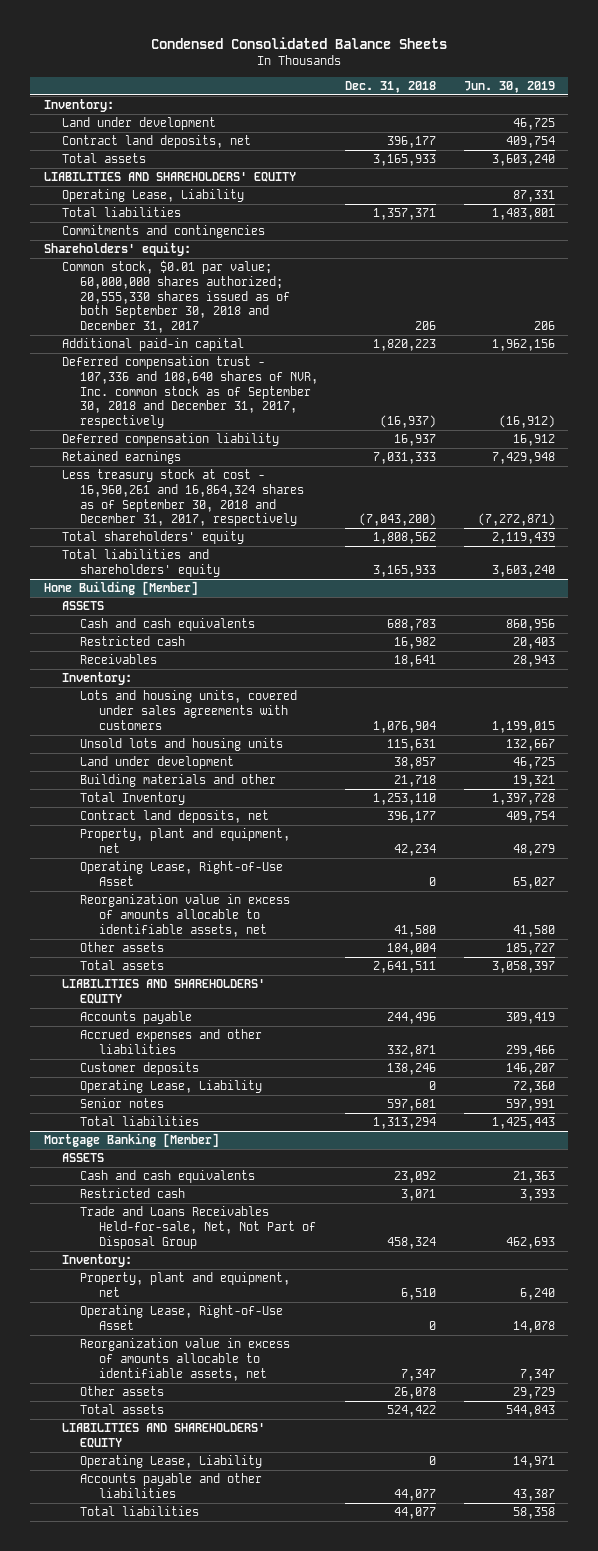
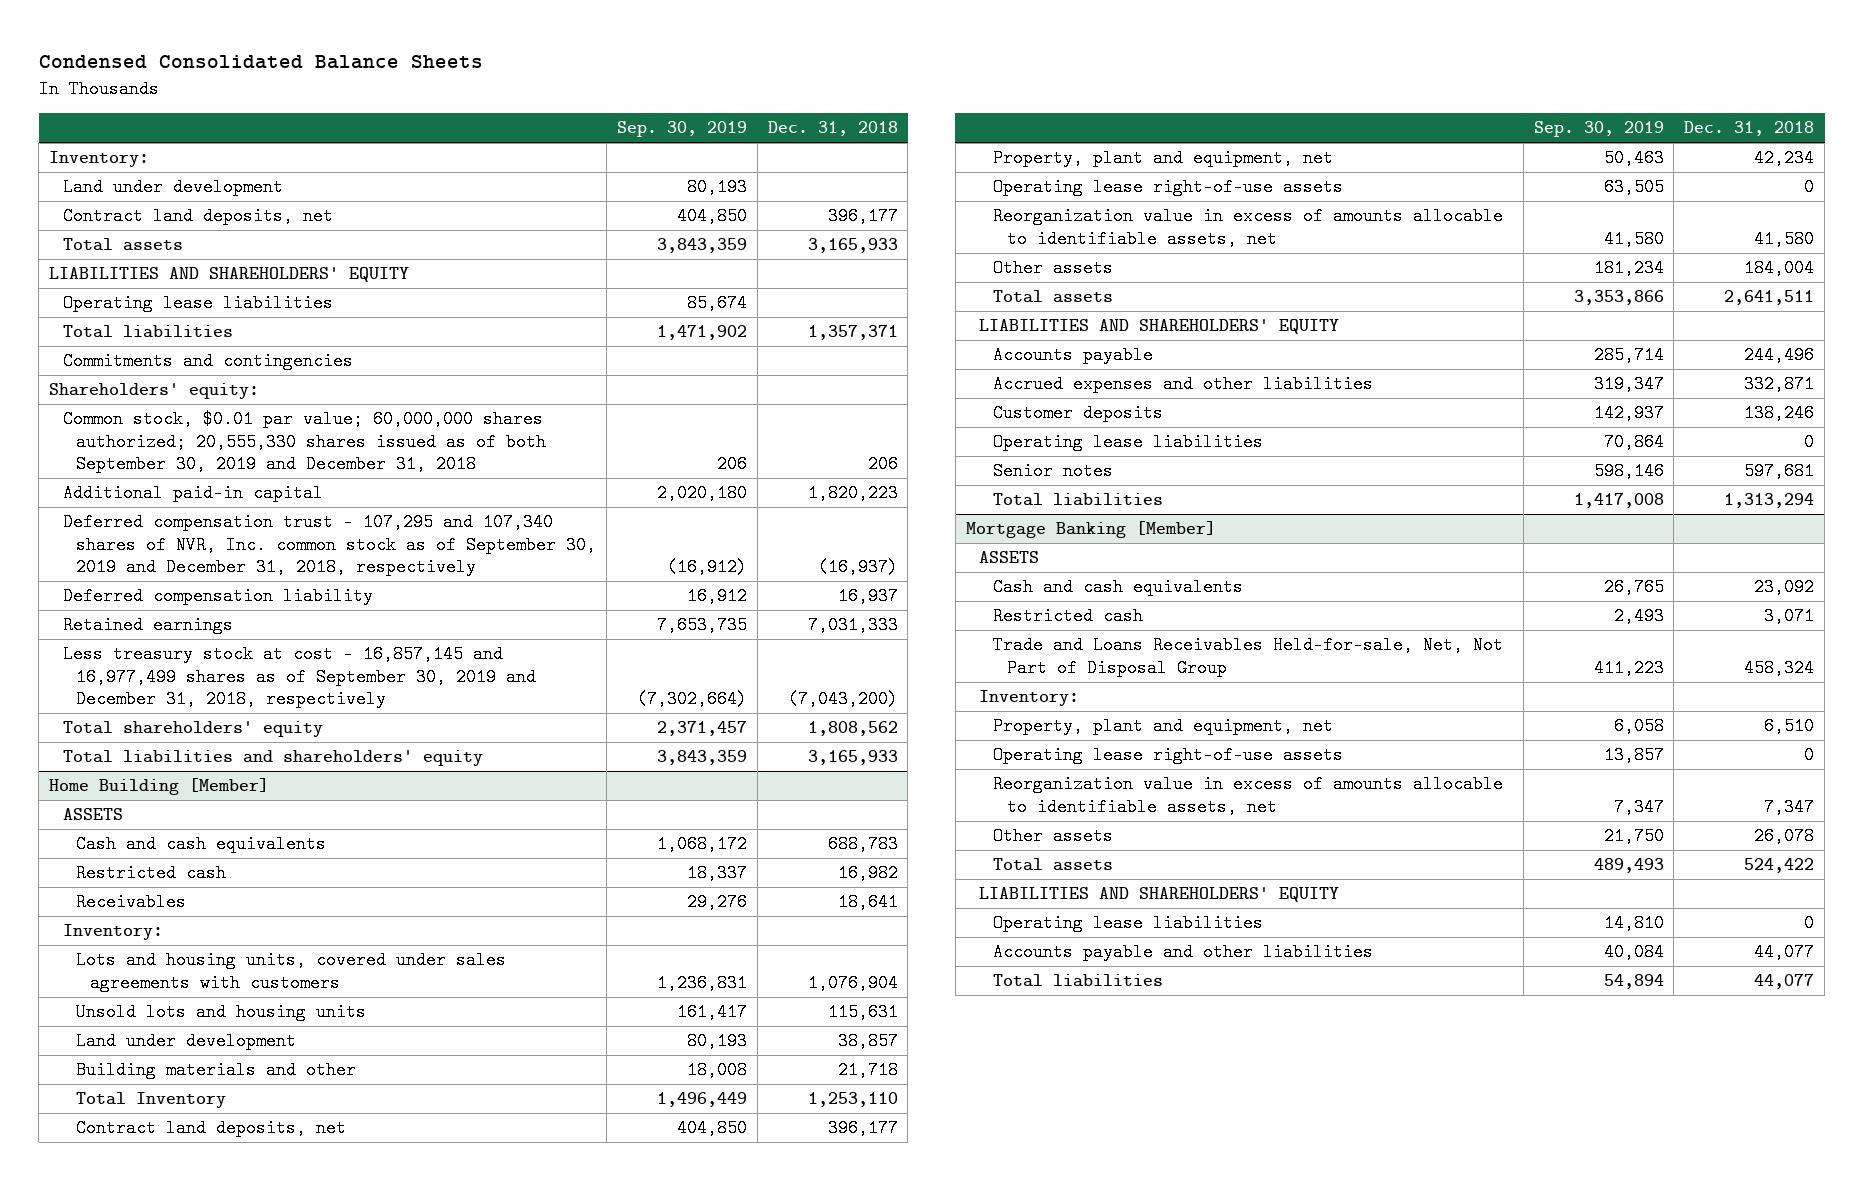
- | Dec. 31, 2018 | Jun. 30, 2019
+ | Sep. 30, 2019 | Dec. 31, 2018
- Operating Lease, Liability | | 87,331
+ Operating lease liabilities | 85,674 |
- Common stock, $0.01 par value; 60,000,000 shares authorized; 20,555,330 shares issued as of both September 30, 2018 and December 31, 2017 | 206 | 206
+ Common stock, $0.01 par value; 60,000,000 shares authorized; 20,555,330 shares issued as of both September 30, 2019 and December 31, 2018 | 206 | 206
- Deferred compensation trust - 107,336 and 108,640 shares of NVR, Inc. common stock as of September 30, 2018 and December 31, 2017, respectively | (16,937) | (16,912)
+ Deferred compensation trust - 107,295 and 107,340 shares of NVR, Inc. common stock as of September 30, 2019 and December 31, 2018, respectively | (16,912) | (16,937)
- Less treasury stock at cost - 16,960,261 and 16,864,324 shares as of September 30, 2018 and December 31, 2017, respectively | (7,043,200) | (7,272,871)
+ Less treasury stock at cost - 16,857,145 and 16,977,499 shares as of September 30, 2019 and December 31, 2018, respectively | (7,302,664) | (7,043,200)
@ Home Building [Member]
- Operating Lease, Right-of-Use Asset | 0 | 65,027
+ Operating lease right-of-use assets | 63,505 | 0
- Operating Lease, Liability | 0 | 72,360
+ Operating lease liabilities | 70,864 | 0
@ Mortgage Banking [Member]
- Operating Lease, Right-of-Use Asset | 0 | 14,078
+ Operating lease right-of-use assets | 13,857 | 0
- Operating Lease, Liability | 0 | 14,971
+ Operating lease liabilities | 14,810 | 0

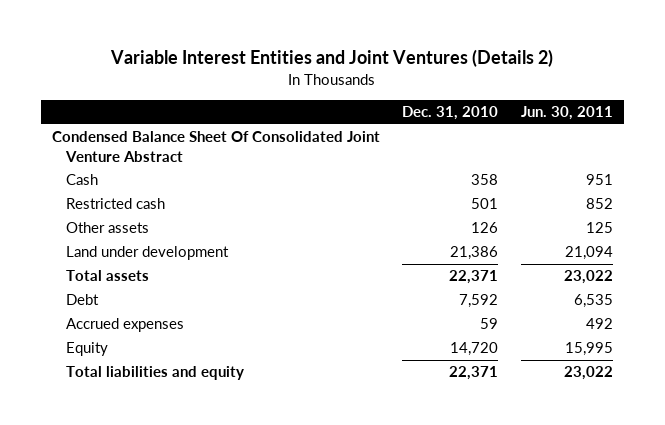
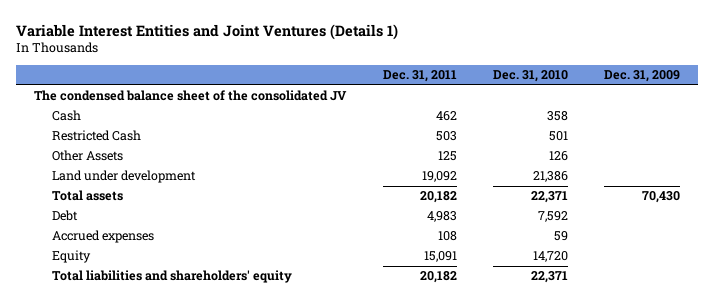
- Variable Interest Entities and Joint Ventures (Details 2)
+ Variable Interest Entities and Joint Ventures (Details 1)
- | Dec. 31, 2010 | Jun. 30, 2011
+ | Dec. 31, 2011 | Dec. 31, 2010 | Dec. 31, 2009
- Condensed Balance Sheet Of Consolidated Joint Venture Abstract
+ The condensed balance sheet of the consolidated JV
- Restricted cash | 501 | 852
- Other assets | 126 | 125
+ Restricted Cash | 503 | 501 |
+ Other Assets | 125 | 126 |
- Total liabilities and equity | 22,371 | 23,022
+ Total liabilities and shareholders' equity | 20,182 | 22,371 |

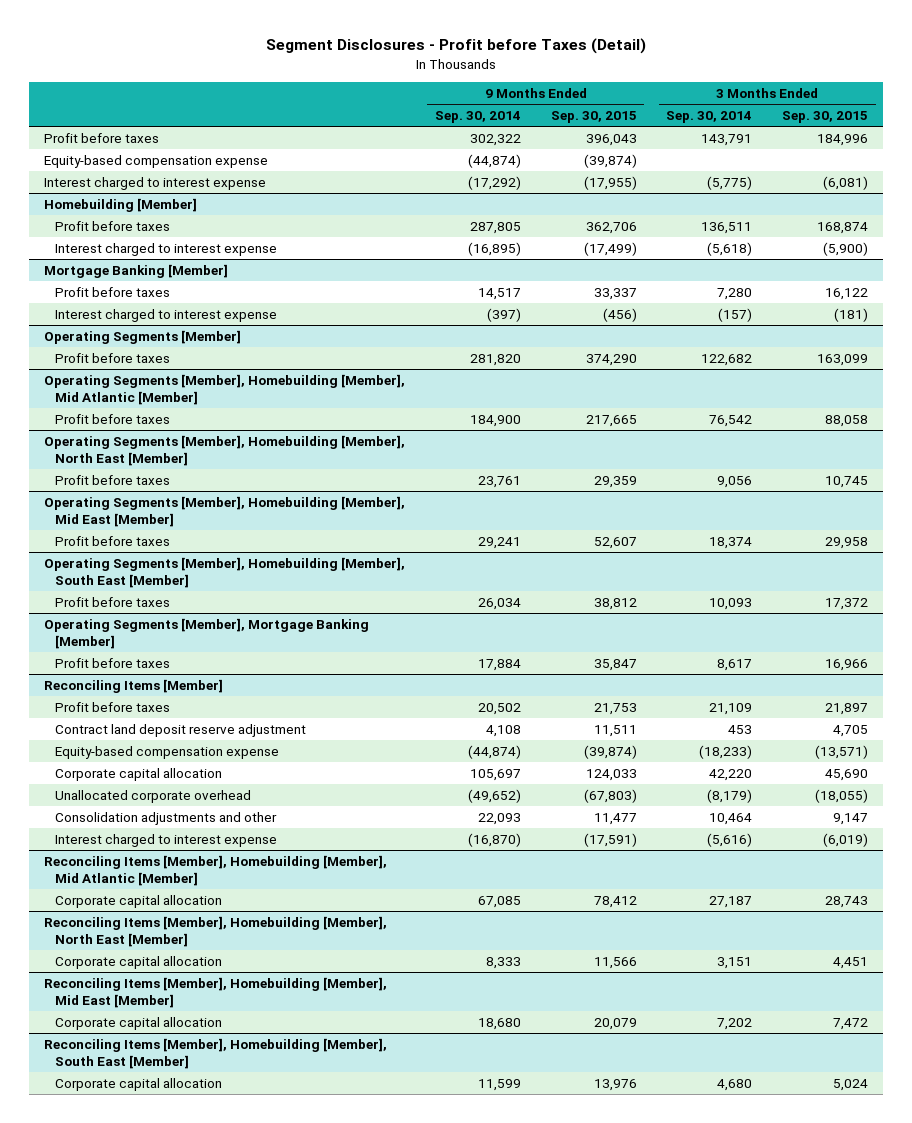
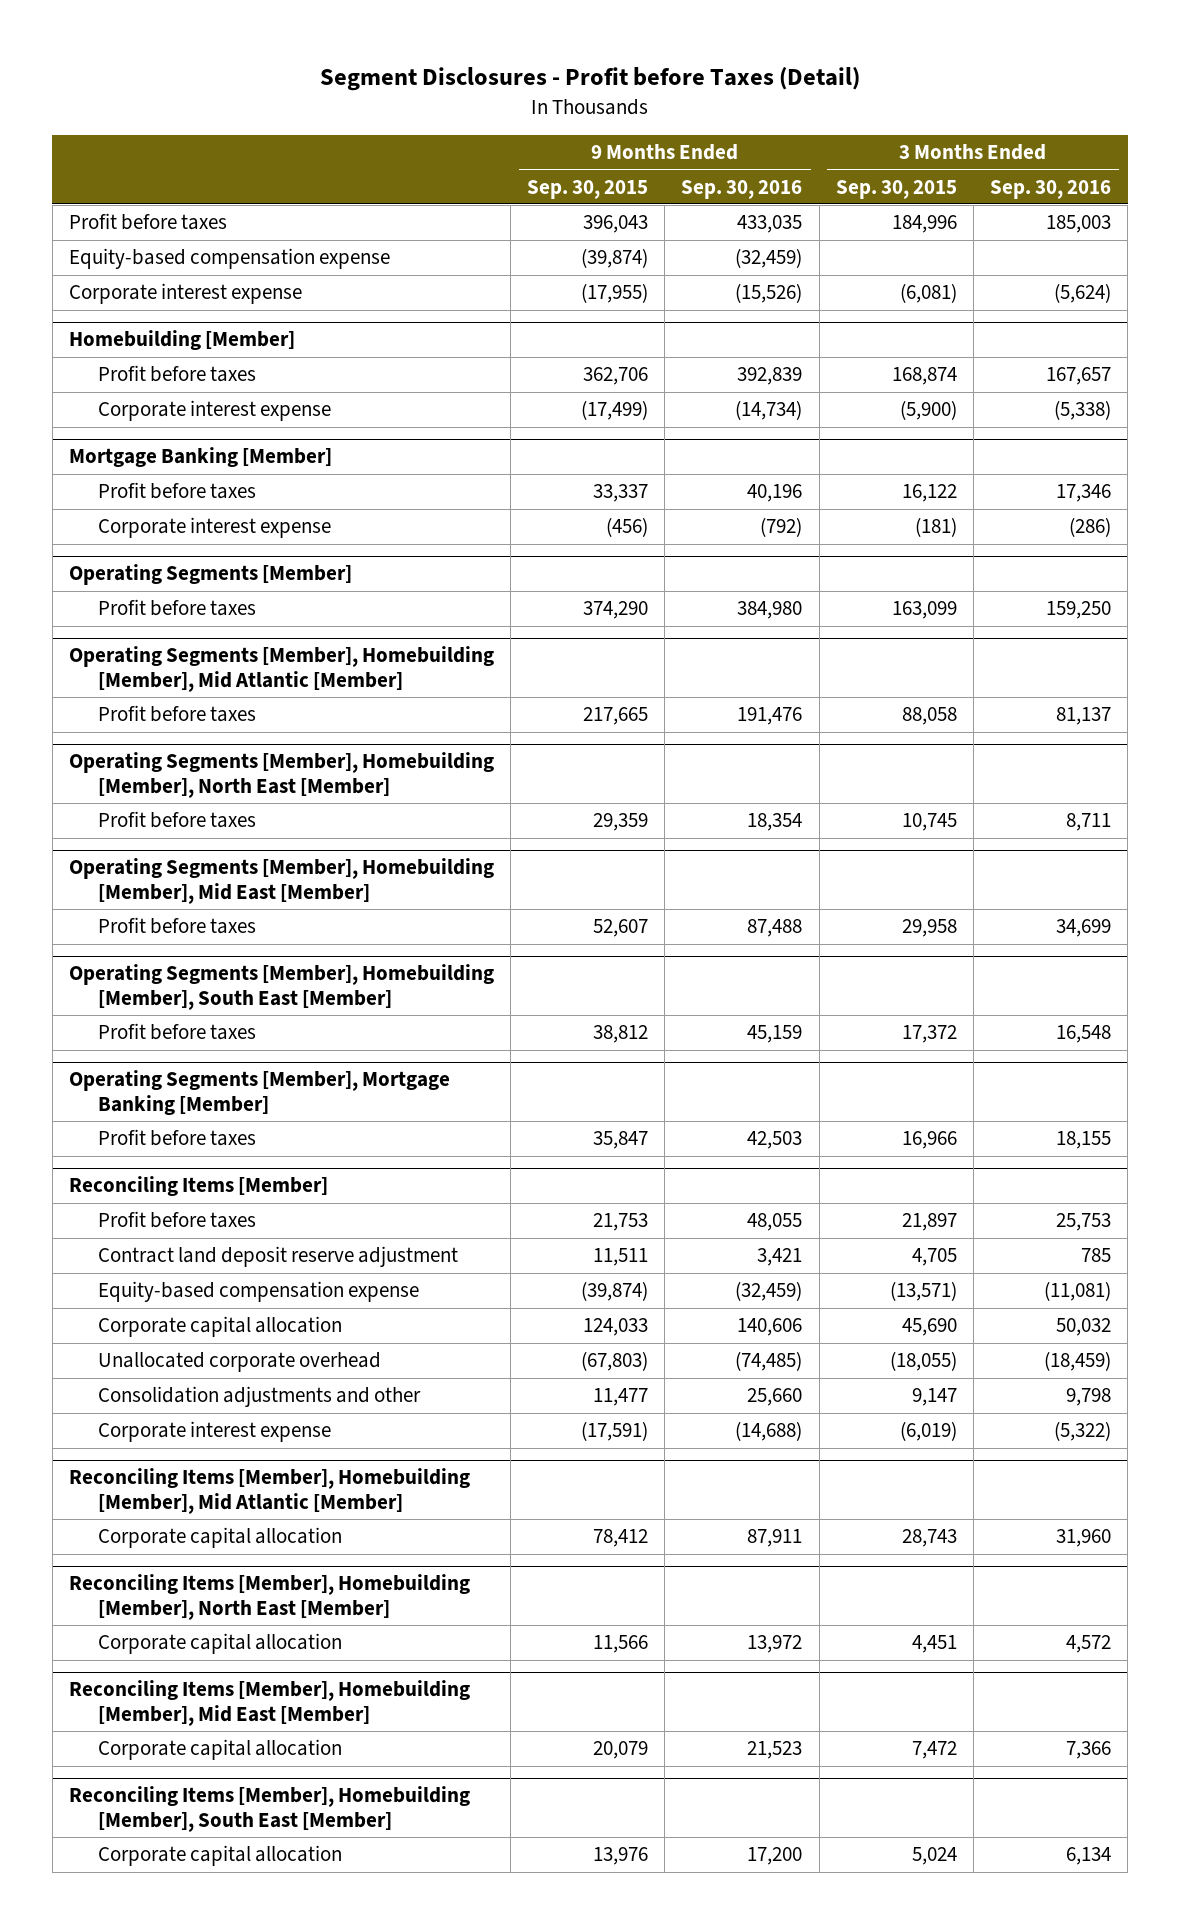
- | 9 Months Ended Sep. 30, 2014 | 9 Months Ended Sep. 30, 2015 | 3 Months Ended Sep. 30, 2014 | 3 Months Ended Sep. 30, 2015
+ | 9 Months Ended Sep. 30, 2015 | 9 Months Ended Sep. 30, 2016 | 3 Months Ended Sep. 30, 2015 | 3 Months Ended Sep. 30, 2016
- Interest charged to interest expense | (17,292) | (17,955) | (5,775) | (6,081)
+ Corporate interest expense | (17,955) | (15,526) | (6,081) | (5,624)
@ Homebuilding [Member]
- Interest charged to interest expense | (16,895) | (17,499) | (5,618) | (5,900)
+ Corporate interest expense | (17,499) | (14,734) | (5,900) | (5,338)
@ Mortgage Banking [Member]
- Interest charged to interest expense | (397) | (456) | (157) | (181)
+ Corporate interest expense | (456) | (792) | (181) | (286)
@ Reconciling Items [Member]
- Interest charged to interest expense | (16,870) | (17,591) | (5,616) | (6,019)
+ Corporate interest expense | (17,591) | (14,688) | (6,019) | (5,322)

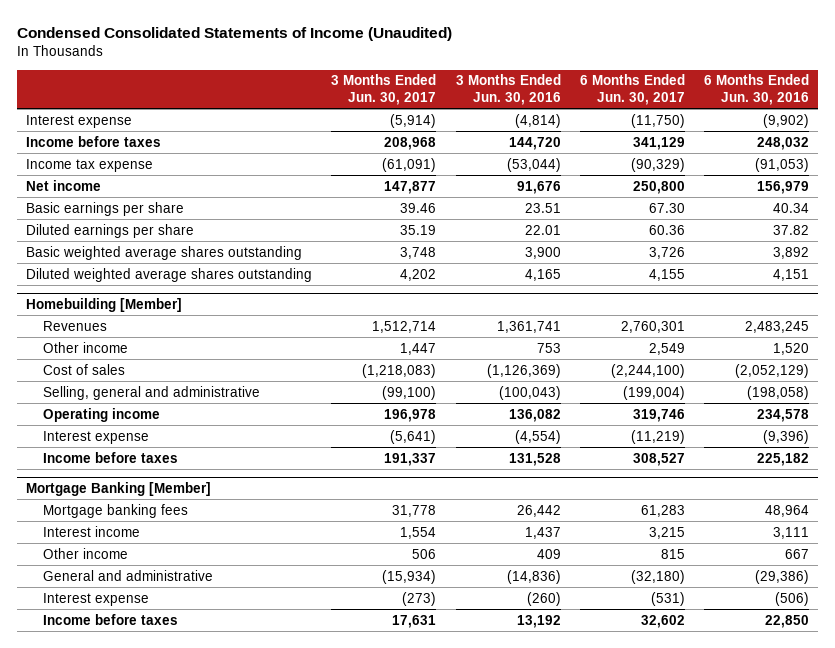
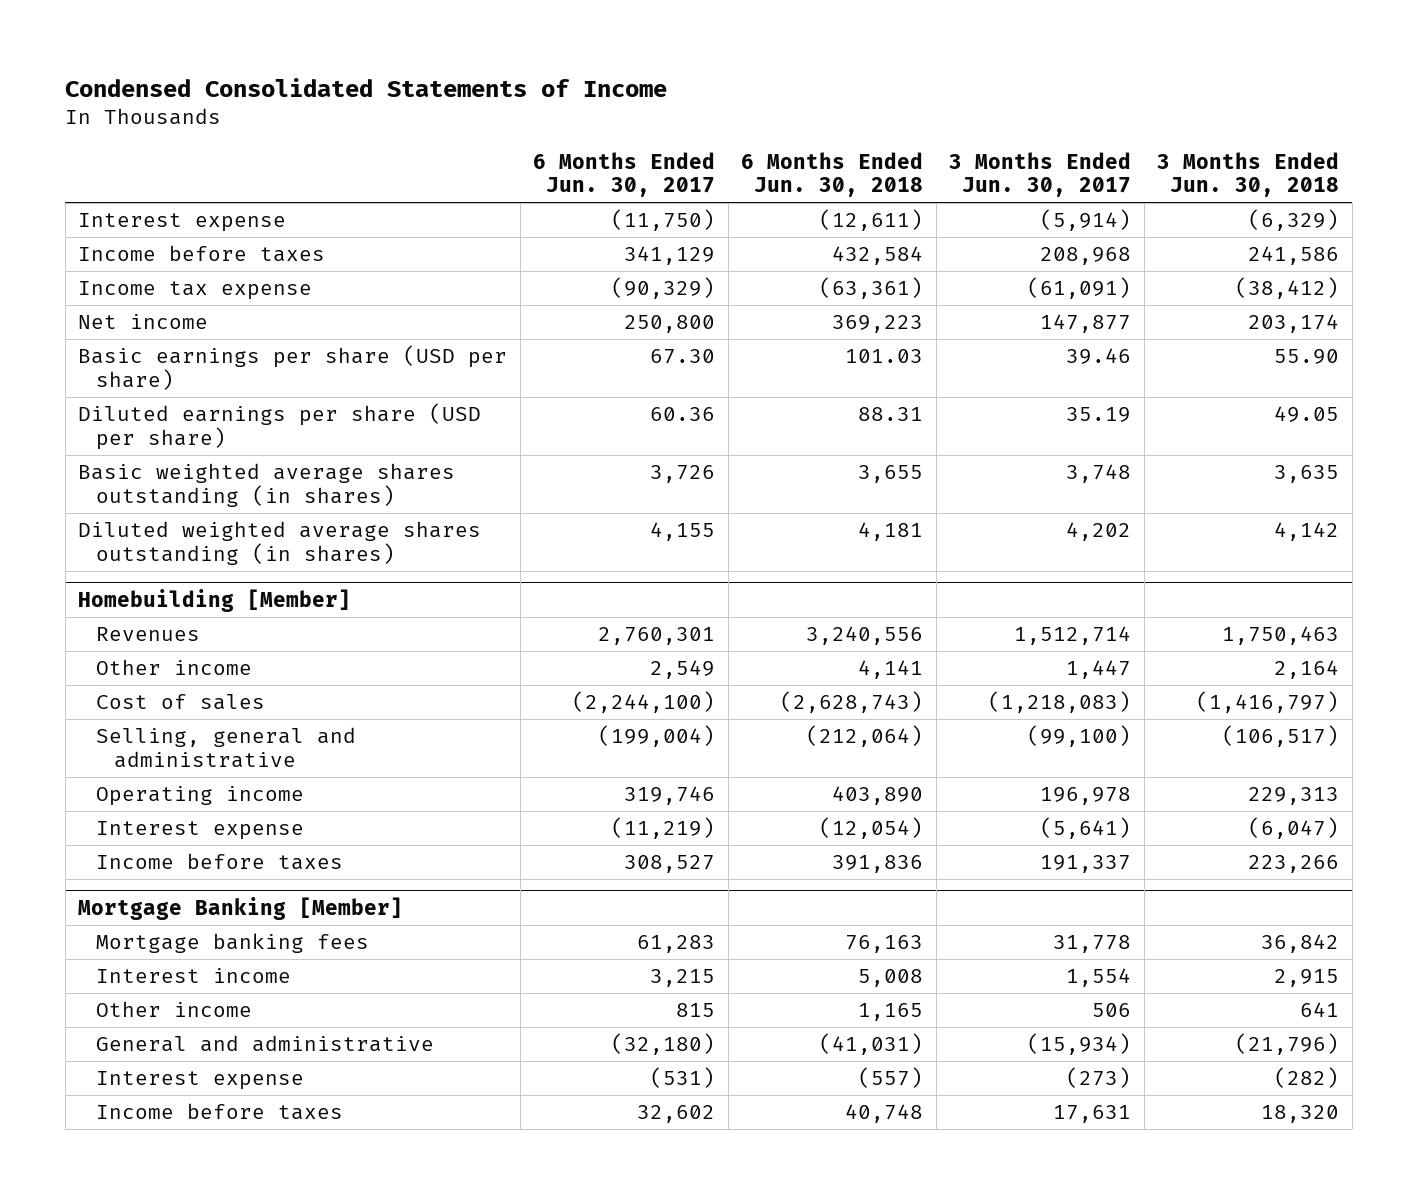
- Condensed Consolidated Statements of Income (Unaudited)
+ Condensed Consolidated Statements of Income
- | 3 Months Ended Jun. 30, 2017 | 3 Months Ended Jun. 30, 2016 | 6 Months Ended Jun. 30, 2017 | 6 Months Ended Jun. 30, 2016
+ | 6 Months Ended Jun. 30, 2017 | 6 Months Ended Jun. 30, 2018 | 3 Months Ended Jun. 30, 2017 | 3 Months Ended Jun. 30, 2018
- Basic earnings per share | 39.46 | 23.51 | 67.30 | 40.34
- Diluted earnings per share | 35.19 | 22.01 | 60.36 | 37.82
- Basic weighted average shares outstanding | 3,748 | 3,900 | 3,726 | 3,892
- Diluted weighted average shares outstanding | 4,202 | 4,165 | 4,155 | 4,151
+ Basic earnings per share (USD per share) | 67.30 | 101.03 | 39.46 | 55.90
+ Diluted earnings per share (USD per share) | 60.36 | 88.31 | 35.19 | 49.05
+ Basic weighted average shares outstanding (in shares) | 3,726 | 3,655 | 3,748 | 3,635
+ Diluted weighted average shares outstanding (in shares) | 4,155 | 4,181 | 4,202 | 4,142

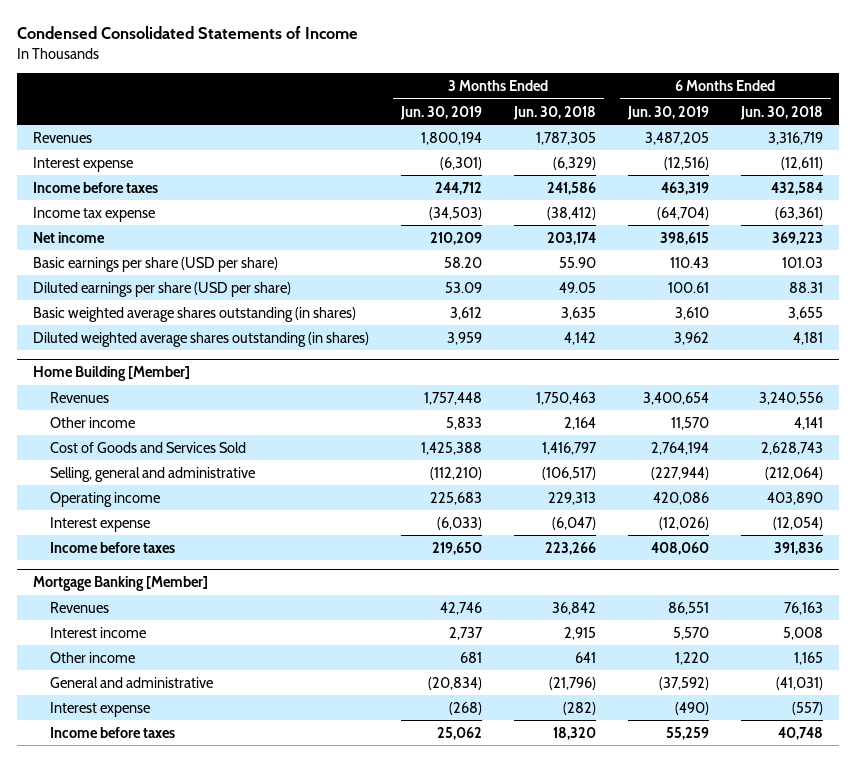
- | 6 Months Ended Jun. 30, 2017 | 6 Months Ended Jun. 30, 2018 | 3 Months Ended Jun. 30, 2017 | 3 Months Ended Jun. 30, 2018
+ | 3 Months Ended Jun. 30, 2019 | 3 Months Ended Jun. 30, 2018 | 6 Months Ended Jun. 30, 2019 | 6 Months Ended Jun. 30, 2018
+ Revenues | 1,800,194 | 1,787,305 | 3,487,205 | 3,316,719
- Homebuilding [Member]
+ Home Building [Member]
- Cost of sales | (2,244,100) | (2,628,743) | (1,218,083) | (1,416,797)
+ Cost of Goods and Services Sold | 1,425,388 | 1,416,797 | 2,764,194 | 2,628,743
@ Mortgage Banking [Member]
- Mortgage banking fees | 61,283 | 76,163 | 31,778 | 36,842
+ Revenues | 42,746 | 36,842 | 86,551 | 76,163

